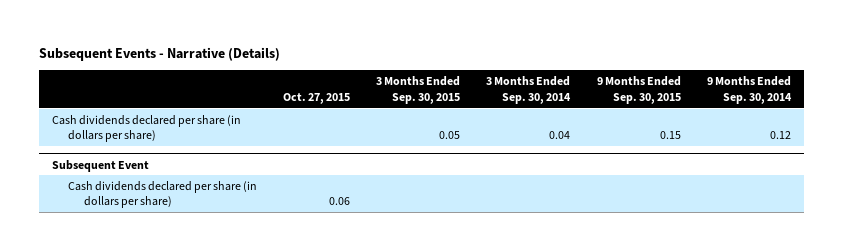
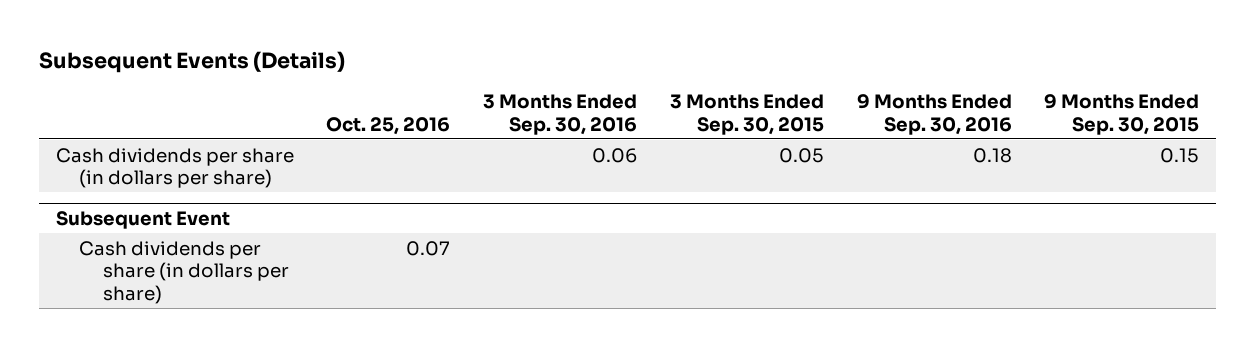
- Subsequent Events - Narrative (Details)
+ Subsequent Events (Details)
- | Oct. 27, 2015 | 3 Months Ended Sep. 30, 2015 | 3 Months Ended Sep. 30, 2014 | 9 Months Ended Sep. 30, 2015 | 9 Months Ended Sep. 30, 2014
+ | Oct. 25, 2016 | 3 Months Ended Sep. 30, 2016 | 3 Months Ended Sep. 30, 2015 | 9 Months Ended Sep. 30, 2016 | 9 Months Ended Sep. 30, 2015
- Cash dividends declared per share (in dollars per share) | | 0.05 | 0.04 | 0.15 | 0.12
+ Cash dividends per share (in dollars per share) | | 0.06 | 0.05 | 0.18 | 0.15
@ Subsequent Event
- Cash dividends declared per share (in dollars per share) | 0.06 | | | |
+ Cash dividends per share (in dollars per share) | 0.07 | | | |

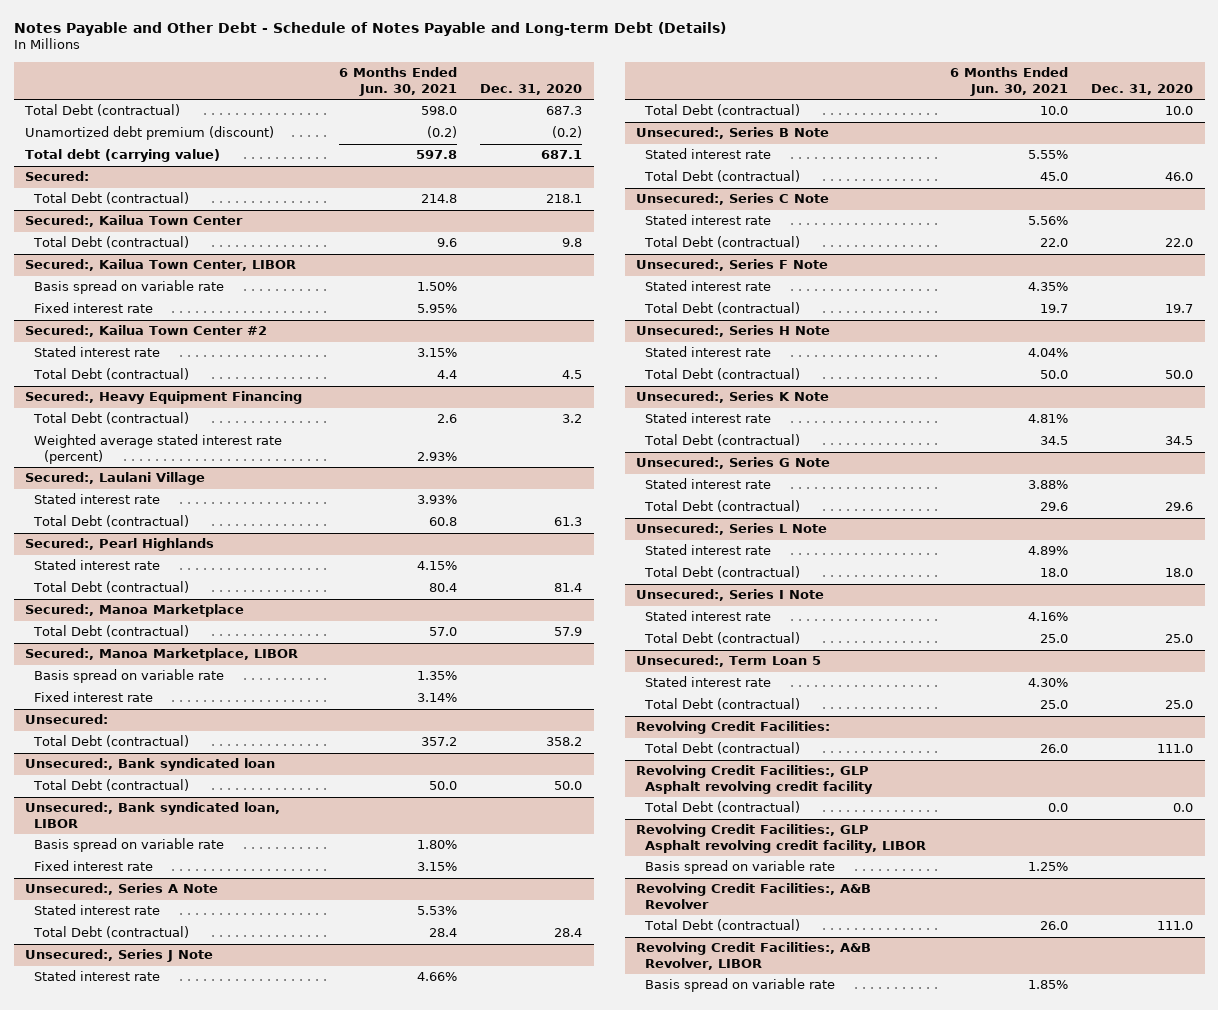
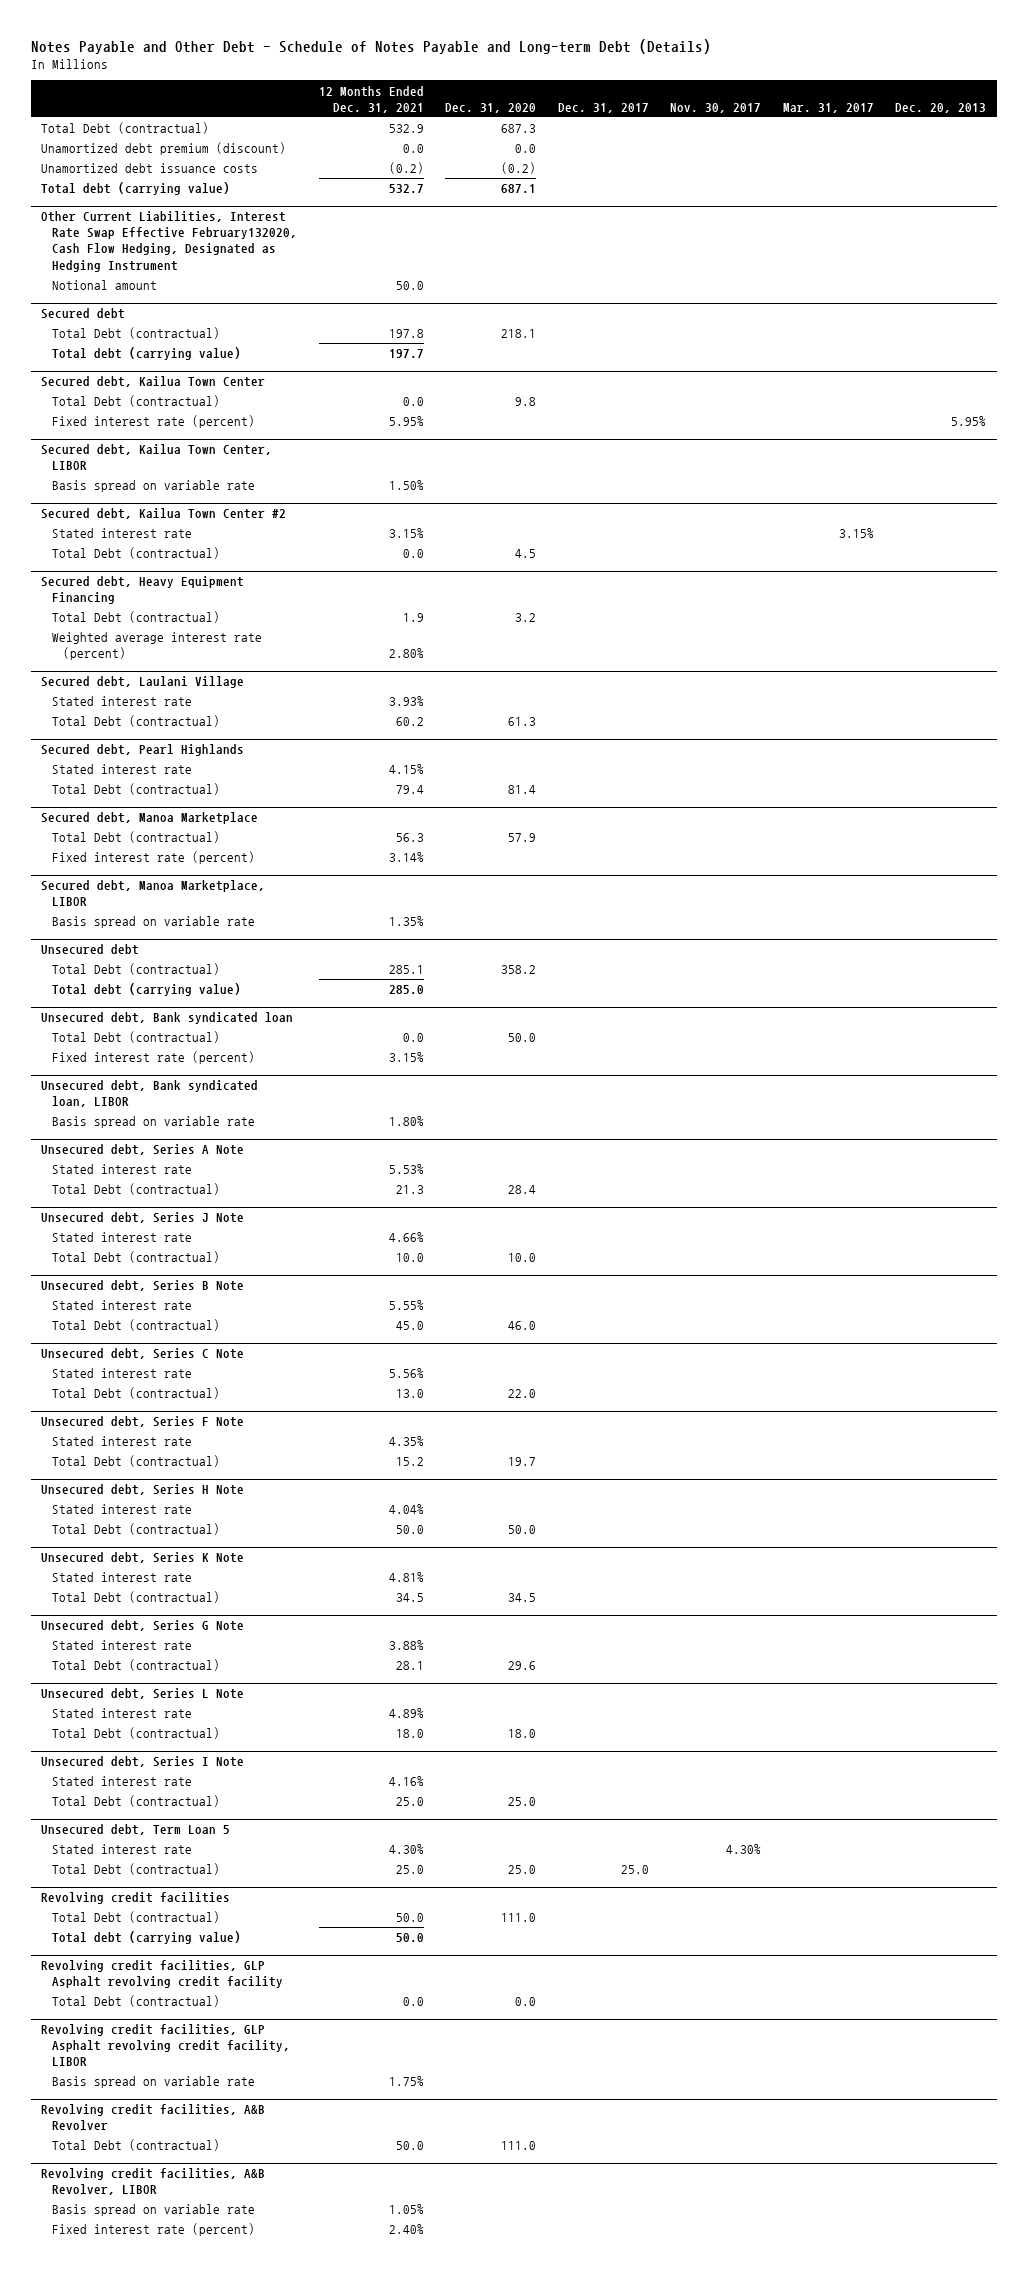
- | 6 Months Ended Jun. 30, 2021 | Dec. 31, 2020
+ | 12 Months Ended Dec. 31, 2021 | Dec. 31, 2020 | Dec. 31, 2017 | Nov. 30, 2017 | Mar. 31, 2017 | Dec. 20, 2013
- Unamortized debt premium (discount) | (0.2) | (0.2)
+ Unamortized debt premium (discount) | 0.0 | 0.0 | | | |
+ Unamortized debt issuance costs | (0.2) | (0.2) | | | |
- Secured:
+ Other Current Liabilities, Interest Rate Swap Effective February132020, Cash Flow Hedging, Designated as Hedging Instrument
+ Notional amount | 50.0 | | | | |
+ Secured debt
- Secured:, Kailua Town Center
+ Total debt (carrying value) | 197.7 | | | | |
+ Secured debt, Kailua Town Center
- Secured:, Kailua Town Center, LIBOR
+ Fixed interest rate (percent) | 5.95% | | | | | 5.95%
+ Secured debt, Kailua Town Center, LIBOR
- Fixed interest rate | 5.95% |
- Secured:, Kailua Town Center #2
+ Secured debt, Kailua Town Center #2
- Secured:, Heavy Equipment Financing
+ Secured debt, Heavy Equipment Financing
- Weighted average stated interest rate (percent) | 2.93% |
- Secured:, Laulani Village
+ Weighted average interest rate (percent) | 2.80% | | | | |
+ Secured debt, Laulani Village
- Secured:, Pearl Highlands
+ Secured debt, Pearl Highlands
- Secured:, Manoa Marketplace
+ Secured debt, Manoa Marketplace
- Secured:, Manoa Marketplace, LIBOR
+ Fixed interest rate (percent) | 3.14% | | | | |
+ Secured debt, Manoa Marketplace, LIBOR
- Fixed interest rate | 3.14% |
- Unsecured:
+ Unsecured debt
- Unsecured:, Bank syndicated loan
+ Total debt (carrying value) | 285.0 | | | | |
+ Unsecured debt, Bank syndicated loan
- Unsecured:, Bank syndicated loan, LIBOR
+ Fixed interest rate (percent) | 3.15% | | | | |
+ Unsecured debt, Bank syndicated loan, LIBOR
- Fixed interest rate | 3.15% |
- Unsecured:, Series A Note
+ Unsecured debt, Series A Note
- Unsecured:, Series J Note
+ Unsecured debt, Series J Note
- Unsecured:, Series B Note
+ Unsecured debt, Series B Note
- Unsecured:, Series C Note
+ Unsecured debt, Series C Note
- Unsecured:, Series F Note
+ Unsecured debt, Series F Note
- Unsecured:, Series H Note
+ Unsecured debt, Series H Note
- Unsecured:, Series K Note
+ Unsecured debt, Series K Note
- Unsecured:, Series G Note
+ Unsecured debt, Series G Note
- Unsecured:, Series L Note
+ Unsecured debt, Series L Note
- Unsecured:, Series I Note
+ Unsecured debt, Series I Note
- Unsecured:, Term Loan 5
+ Unsecured debt, Term Loan 5
- Revolving Credit Facilities:
+ Revolving credit facilities
- Revolving Credit Facilities:, GLP Asphalt revolving credit facility
+ Total debt (carrying value) | 50.0 | | | | |
+ Revolving credit facilities, GLP Asphalt revolving credit facility
- Revolving Credit Facilities:, GLP Asphalt revolving credit facility, LIBOR
+ Revolving credit facilities, GLP Asphalt revolving credit facility, LIBOR
- Revolving Credit Facilities:, A&B Revolver
+ Revolving credit facilities, A&B Revolver
- Revolving Credit Facilities:, A&B Revolver, LIBOR
+ Revolving credit facilities, A&B Revolver, LIBOR
+ Fixed interest rate (percent) | 2.40% | | | | |

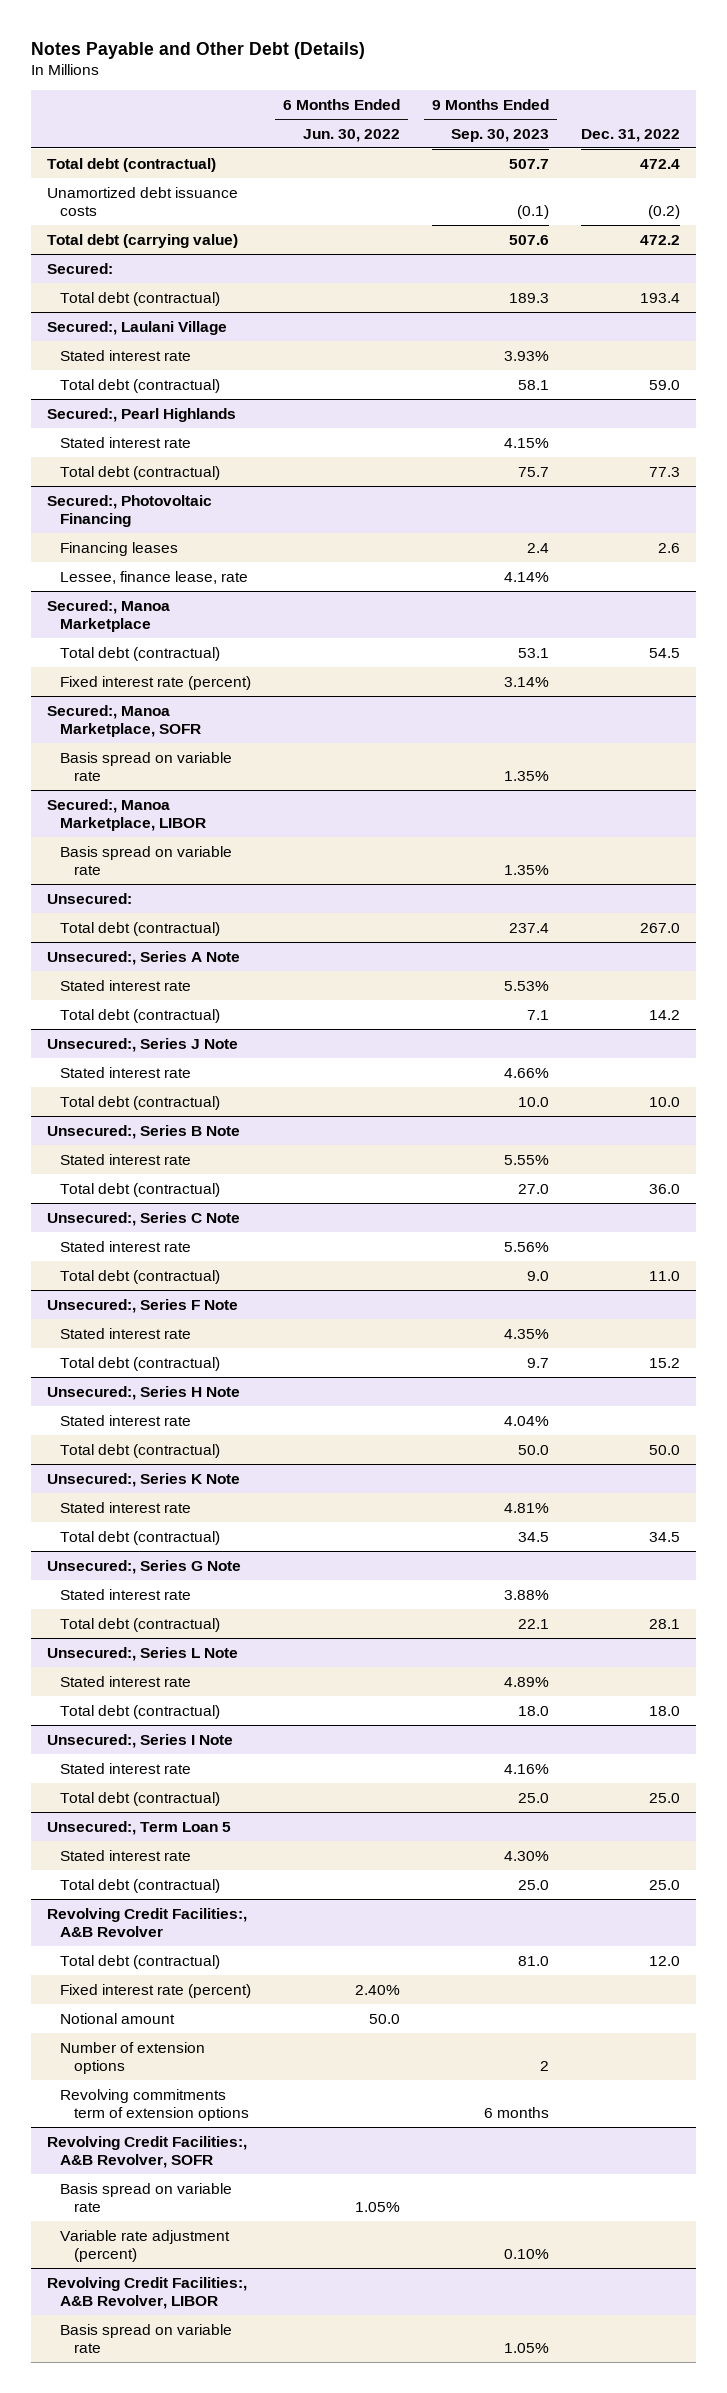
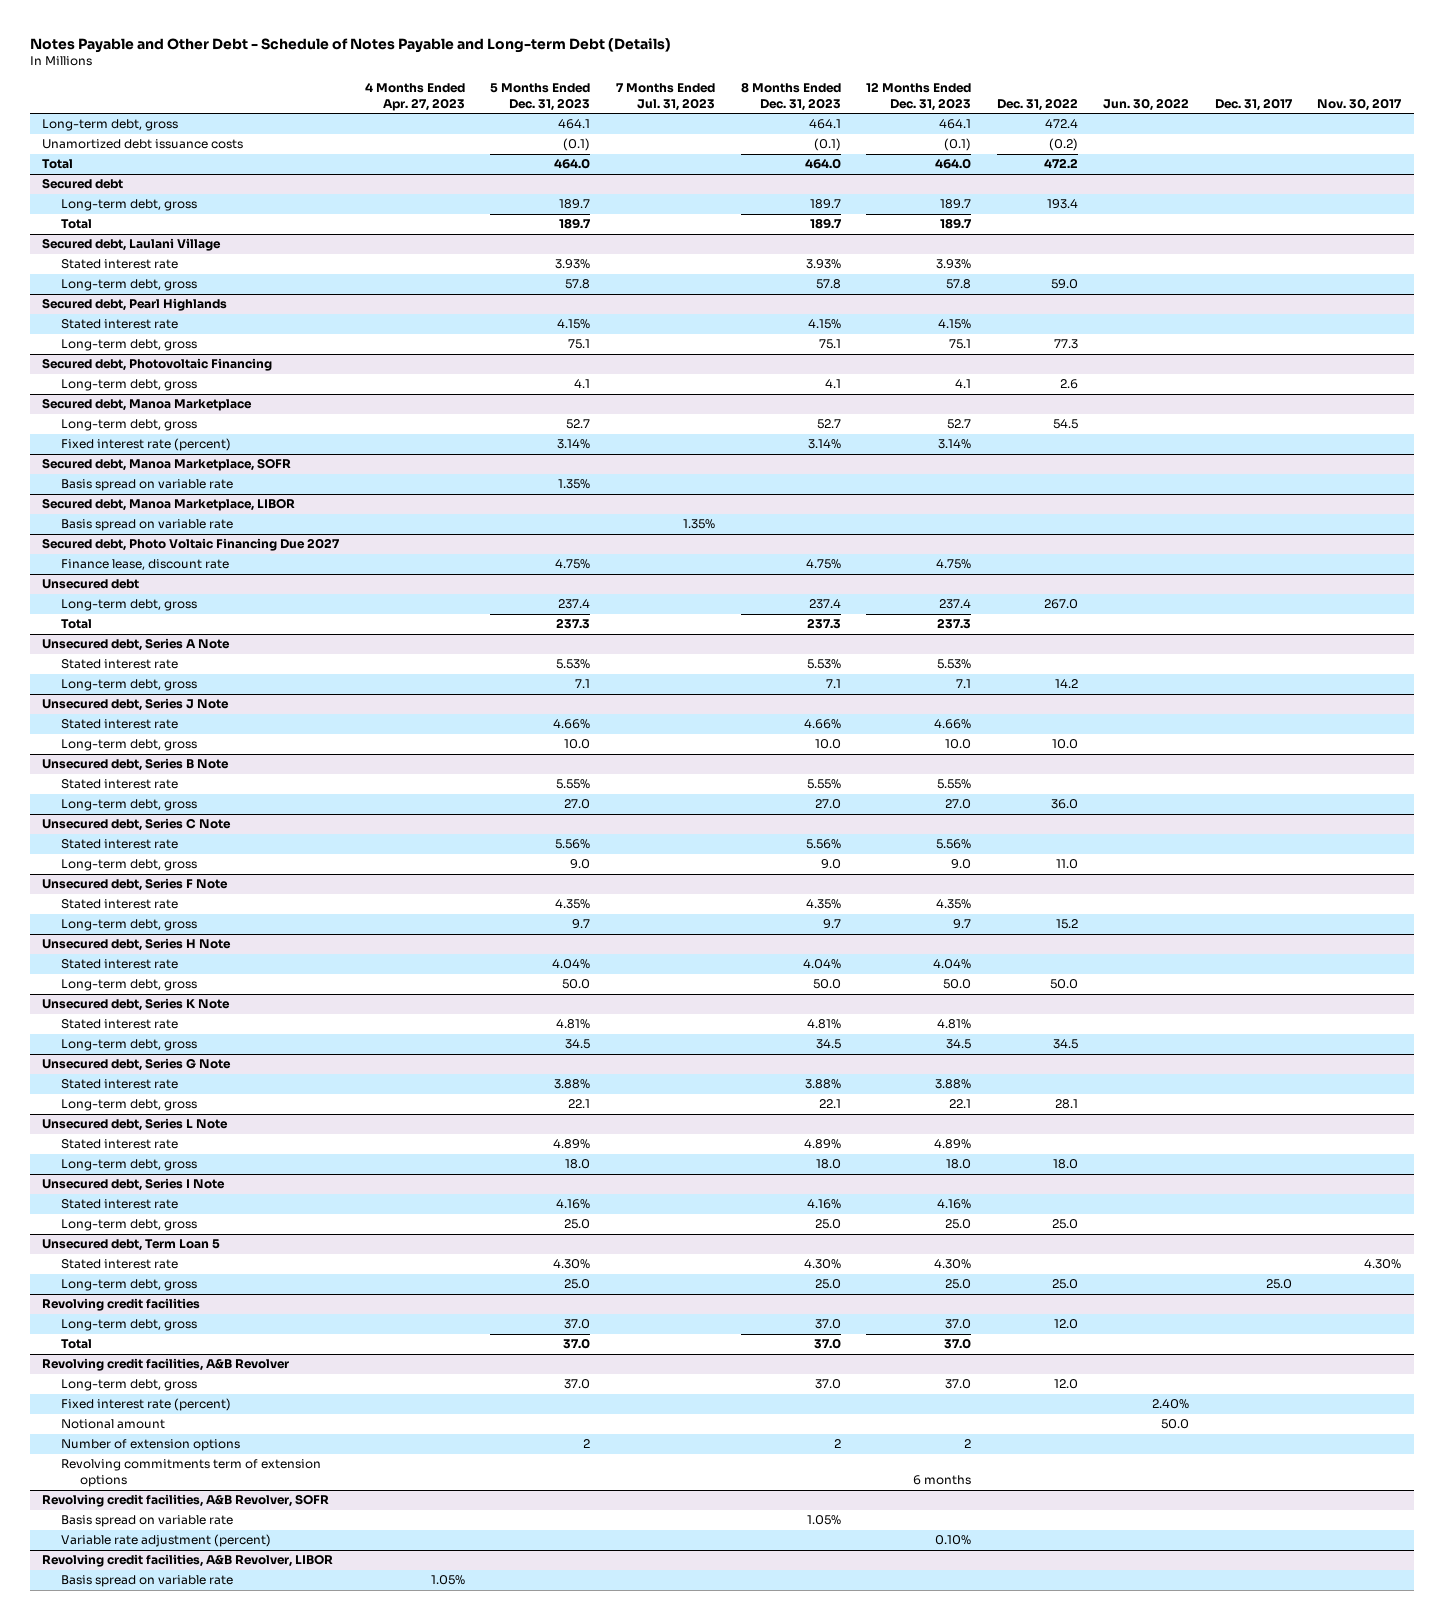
- Notes Payable and Other Debt (Details)
+ Notes Payable and Other Debt - Schedule of Notes Payable and Long-term Debt (Details)
- | 6 Months Ended Jun. 30, 2022 | 9 Months Ended Sep. 30, 2023 | Dec. 31, 2022
+ | 4 Months Ended Apr. 27, 2023 | 5 Months Ended Dec. 31, 2023 | 7 Months Ended Jul. 31, 2023 | 8 Months Ended Dec. 31, 2023 | 12 Months Ended Dec. 31, 2023 | Dec. 31, 2022 | Jun. 30, 2022 | Dec. 31, 2017 | Nov. 30, 2017
- Total debt (contractual) | | 507.7 | 472.4
+ Long-term debt, gross | | 464.1 | | 464.1 | 464.1 | 472.4 | | |
- Total debt (carrying value) | | 507.6 | 472.2
- Secured:
- Total debt (contractual) | | 189.3 | 193.4
- Secured:, Laulani Village
+ Total | | 464.0 | | 464.0 | 464.0 | 472.2 | | |
+ Secured debt
+ Long-term debt, gross | | 189.7 | | 189.7 | 189.7 | 193.4 | | |
+ Total | | 189.7 | | 189.7 | 189.7 | | | |
+ Secured debt, Laulani Village
- Total debt (contractual) | | 58.1 | 59.0
- Secured:, Pearl Highlands
+ Long-term debt, gross | | 57.8 | | 57.8 | 57.8 | 59.0 | | |
+ Secured debt, Pearl Highlands
- Total debt (contractual) | | 75.7 | 77.3
- Secured:, Photovoltaic Financing
- Financing leases | | 2.4 | 2.6
- Lessee, finance lease, rate | | 4.14% |
- Secured:, Manoa Marketplace
- Total debt (contractual) | | 53.1 | 54.5
+ Long-term debt, gross | | 75.1 | | 75.1 | 75.1 | 77.3 | | |
+ Secured debt, Photovoltaic Financing
+ Long-term debt, gross | | 4.1 | | 4.1 | 4.1 | 2.6 | | |
+ Secured debt, Manoa Marketplace
+ Long-term debt, gross | | 52.7 | | 52.7 | 52.7 | 54.5 | | |
- Secured:, Manoa Marketplace, SOFR
+ Secured debt, Manoa Marketplace, SOFR
- Secured:, Manoa Marketplace, LIBOR
+ Secured debt, Manoa Marketplace, LIBOR
- Unsecured:
- Total debt (contractual) | | 237.4 | 267.0
- Unsecured:, Series A Note
+ Secured debt, Photo Voltaic Financing Due 2027
+ Finance lease, discount rate | | 4.75% | | 4.75% | 4.75% | | | |
+ Unsecured debt
+ Long-term debt, gross | | 237.4 | | 237.4 | 237.4 | 267.0 | | |
+ Total | | 237.3 | | 237.3 | 237.3 | | | |
+ Unsecured debt, Series A Note
- Total debt (contractual) | | 7.1 | 14.2
- Unsecured:, Series J Note
+ Long-term debt, gross | | 7.1 | | 7.1 | 7.1 | 14.2 | | |
+ Unsecured debt, Series J Note
- Total debt (contractual) | | 10.0 | 10.0
- Unsecured:, Series B Note
+ Long-term debt, gross | | 10.0 | | 10.0 | 10.0 | 10.0 | | |
+ Unsecured debt, Series B Note
- Total debt (contractual) | | 27.0 | 36.0
- Unsecured:, Series C Note
+ Long-term debt, gross | | 27.0 | | 27.0 | 27.0 | 36.0 | | |
+ Unsecured debt, Series C Note
- Total debt (contractual) | | 9.0 | 11.0
- Unsecured:, Series F Note
+ Long-term debt, gross | | 9.0 | | 9.0 | 9.0 | 11.0 | | |
+ Unsecured debt, Series F Note
- Total debt (contractual) | | 9.7 | 15.2
- Unsecured:, Series H Note
+ Long-term debt, gross | | 9.7 | | 9.7 | 9.7 | 15.2 | | |
+ Unsecured debt, Series H Note
- Total debt (contractual) | | 50.0 | 50.0
- Unsecured:, Series K Note
+ Long-term debt, gross | | 50.0 | | 50.0 | 50.0 | 50.0 | | |
+ Unsecured debt, Series K Note
- Total debt (contractual) | | 34.5 | 34.5
- Unsecured:, Series G Note
+ Long-term debt, gross | | 34.5 | | 34.5 | 34.5 | 34.5 | | |
+ Unsecured debt, Series G Note
- Total debt (contractual) | | 22.1 | 28.1
- Unsecured:, Series L Note
+ Long-term debt, gross | | 22.1 | | 22.1 | 22.1 | 28.1 | | |
+ Unsecured debt, Series L Note
- Total debt (contractual) | | 18.0 | 18.0
- Unsecured:, Series I Note
+ Long-term debt, gross | | 18.0 | | 18.0 | 18.0 | 18.0 | | |
+ Unsecured debt, Series I Note
- Total debt (contractual) | | 25.0 | 25.0
- Unsecured:, Term Loan 5
+ Long-term debt, gross | | 25.0 | | 25.0 | 25.0 | 25.0 | | |
+ Unsecured debt, Term Loan 5
- Total debt (contractual) | | 25.0 | 25.0
- Revolving Credit Facilities:, A&B Revolver
- Total debt (contractual) | | 81.0 | 12.0
+ Long-term debt, gross | | 25.0 | | 25.0 | 25.0 | 25.0 | | 25.0 |
+ Revolving credit facilities
+ Long-term debt, gross | | 37.0 | | 37.0 | 37.0 | 12.0 | | |
+ Total | | 37.0 | | 37.0 | 37.0 | | | |
+ Revolving credit facilities, A&B Revolver
+ Long-term debt, gross | | 37.0 | | 37.0 | 37.0 | 12.0 | | |
- Revolving Credit Facilities:, A&B Revolver, SOFR
+ Revolving credit facilities, A&B Revolver, SOFR
- Revolving Credit Facilities:, A&B Revolver, LIBOR
+ Revolving credit facilities, A&B Revolver, LIBOR

